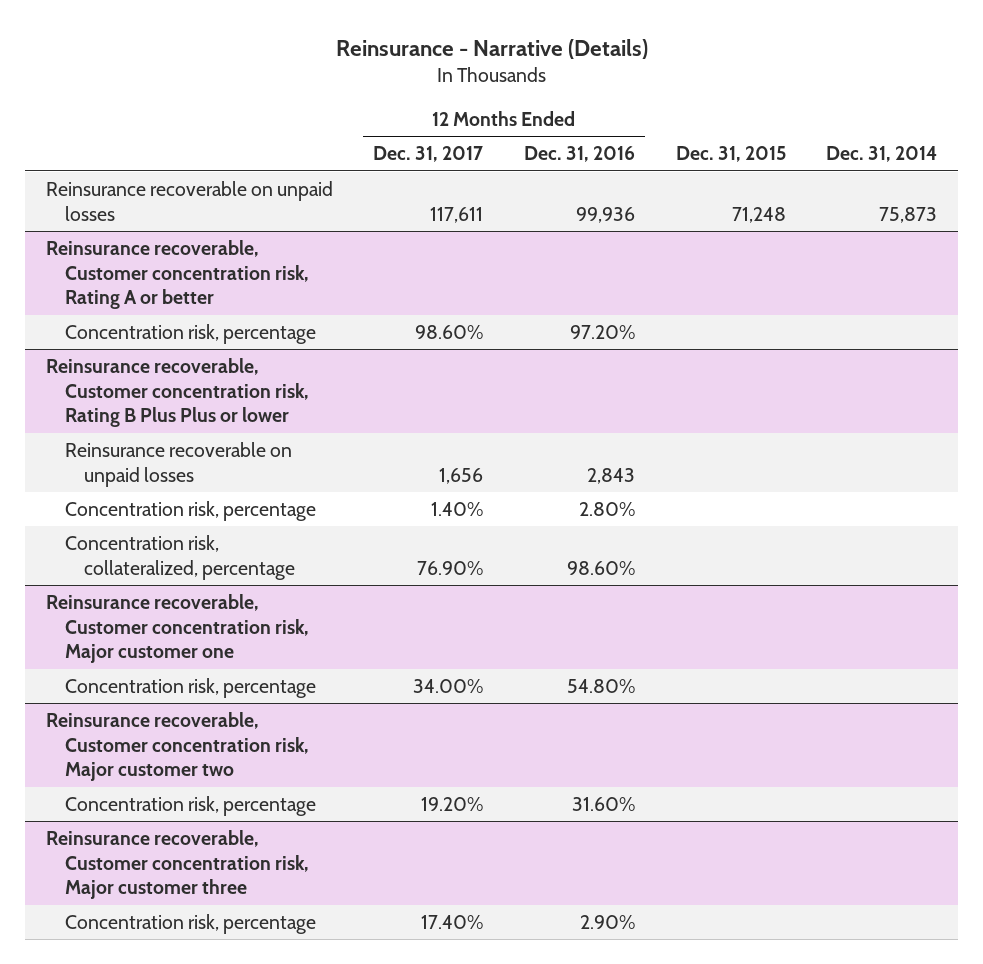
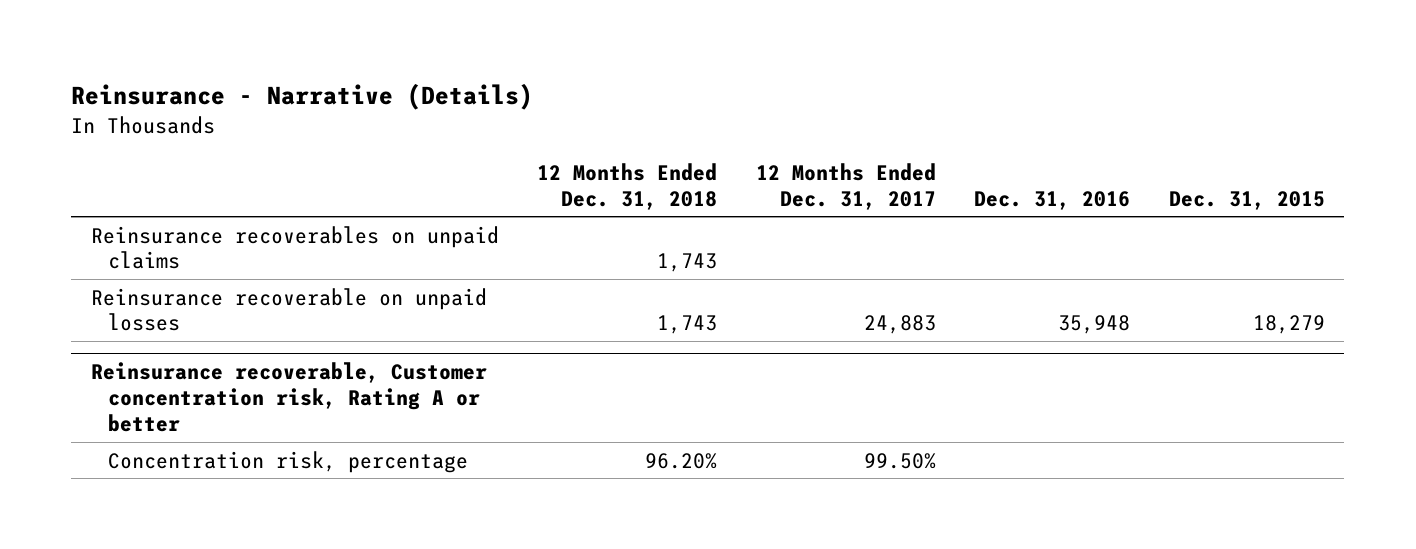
- | 12 Months Ended Dec. 31, 2017 | 12 Months Ended Dec. 31, 2016 | Dec. 31, 2015 | Dec. 31, 2014
+ | 12 Months Ended Dec. 31, 2018 | 12 Months Ended Dec. 31, 2017 | Dec. 31, 2016 | Dec. 31, 2015
- Reinsurance recoverable on unpaid losses | 117,611 | 99,936 | 71,248 | 75,873
+ Reinsurance recoverables on unpaid claims | 1,743 | | |
+ Reinsurance recoverable on unpaid losses | 1,743 | 24,883 | 35,948 | 18,279
@ Reinsurance recoverable, Customer concentration risk, Rating A or better
- Concentration risk, percentage | 98.60% | 97.20% | |
- Reinsurance recoverable, Customer concentration risk, Rating B Plus Plus or lower
- Reinsurance recoverable on unpaid losses | 1,656 | 2,843 | |
- Concentration risk, percentage | 1.40% | 2.80% | |
- Concentration risk, collateralized, percentage | 76.90% | 98.60% | |
- Reinsurance recoverable, Customer concentration risk, Major customer one
- Concentration risk, percentage | 34.00% | 54.80% | |
- Reinsurance recoverable, Customer concentration risk, Major customer two
- Concentration risk, percentage | 19.20% | 31.60% | |
- Reinsurance recoverable, Customer concentration risk, Major customer three
- Concentration risk, percentage | 17.40% | 2.90% | |
@ Reinsurance recoverable, Customer concentration risk, Rating A or better
+ Concentration risk, percentage | 96.20% | 99.50% | |

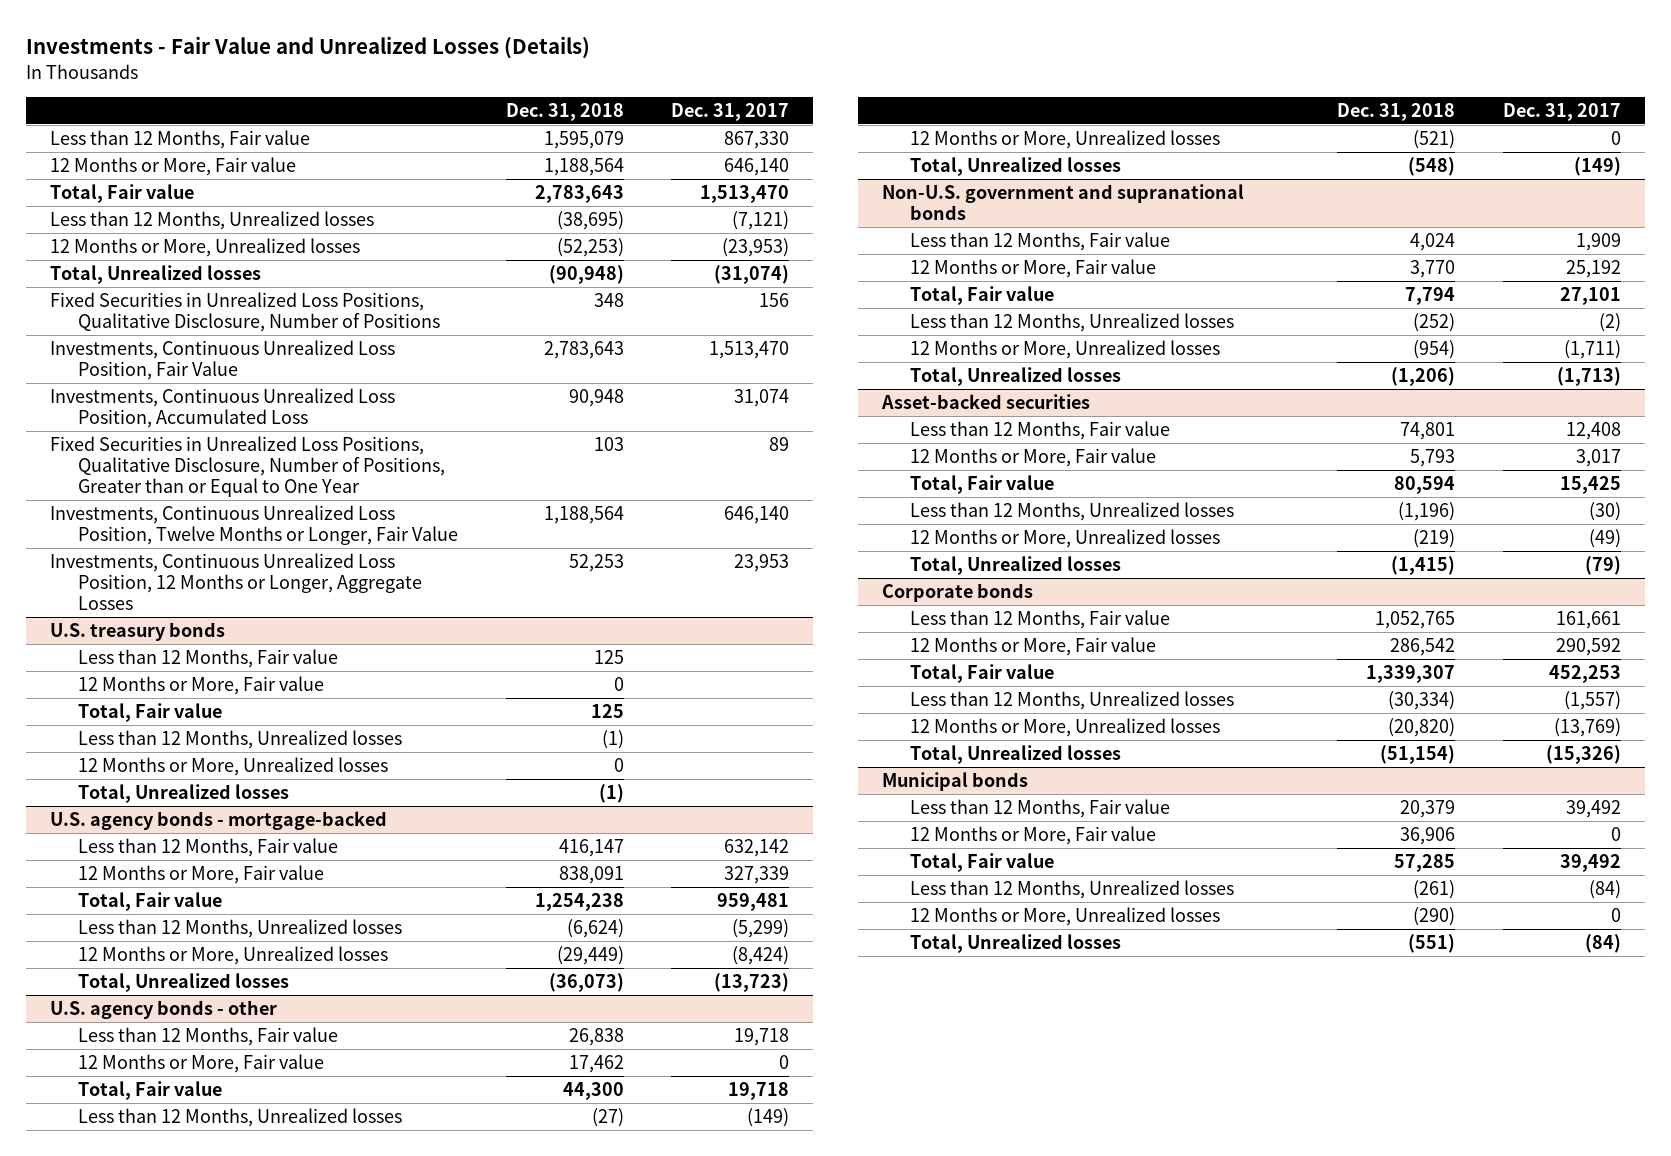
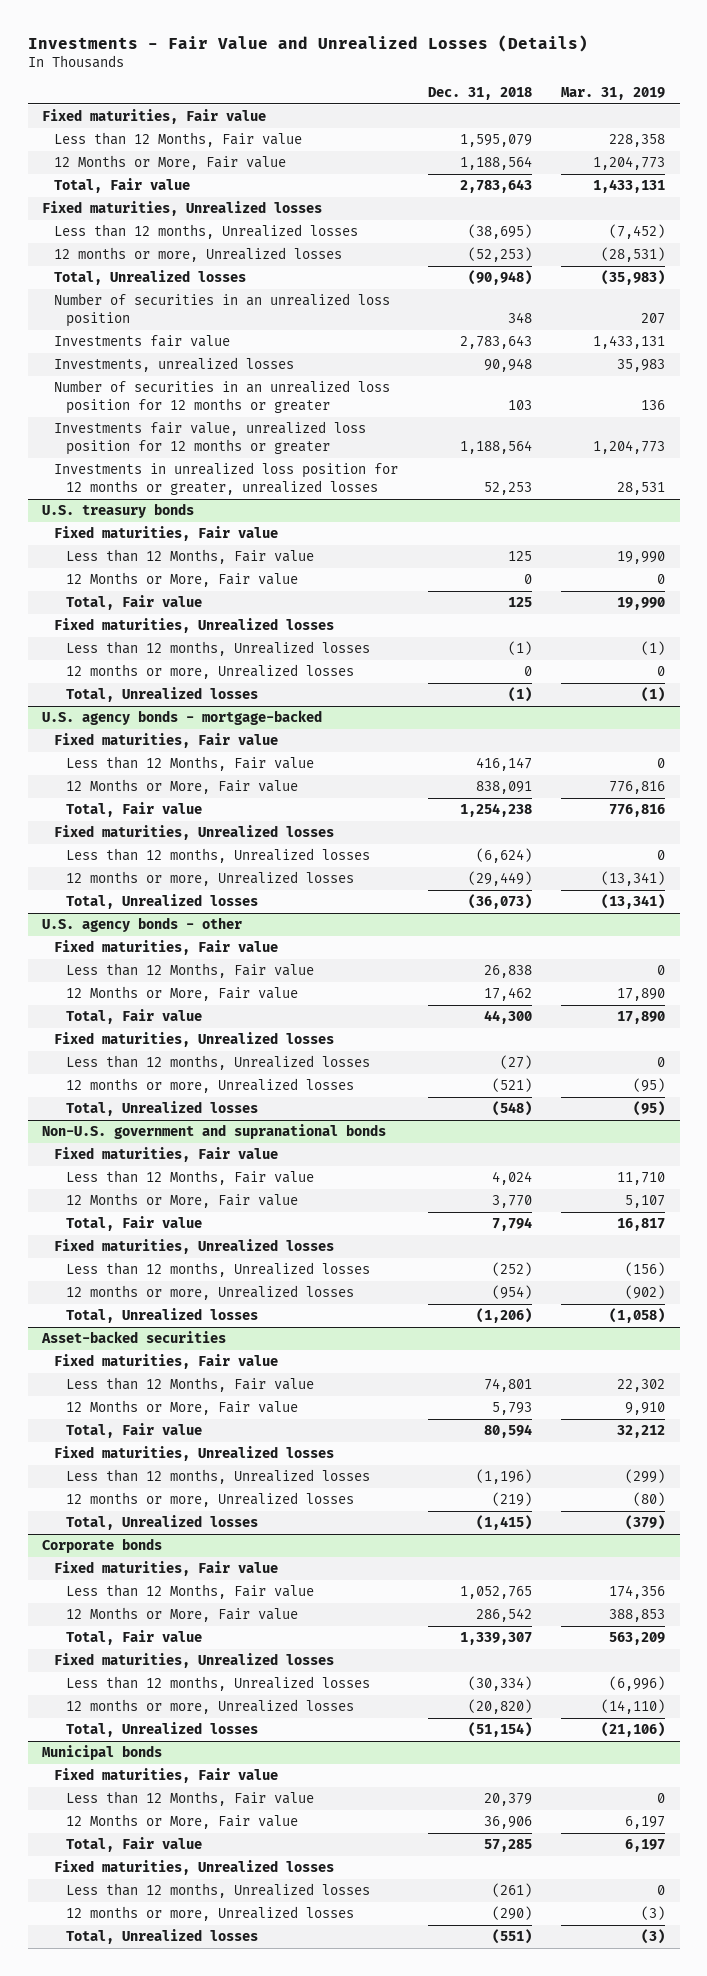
- | Dec. 31, 2018 | Dec. 31, 2017
+ | Dec. 31, 2018 | Mar. 31, 2019
+ Fixed maturities, Fair value
- Less than 12 Months, Unrealized losses | (38,695) | (7,121)
- 12 Months or More, Unrealized losses | (52,253) | (23,953)
+ Fixed maturities, Unrealized losses
+ Less than 12 months, Unrealized losses | (38,695) | (7,452)
+ 12 months or more, Unrealized losses | (52,253) | (28,531)
- Fixed Securities in Unrealized Loss Positions, Qualitative Disclosure, Number of Positions | 348 | 156
- Investments, Continuous Unrealized Loss Position, Fair Value | 2,783,643 | 1,513,470
- Investments, Continuous Unrealized Loss Position, Accumulated Loss | 90,948 | 31,074
- Fixed Securities in Unrealized Loss Positions, Qualitative Disclosure, Number of Positions, Greater than or Equal to One Year | 103 | 89
- Investments, Continuous Unrealized Loss Position, Twelve Months or Longer, Fair Value | 1,188,564 | 646,140
- Investments, Continuous Unrealized Loss Position, 12 Months or Longer, Aggregate Losses | 52,253 | 23,953
+ Number of securities in an unrealized loss position | 348 | 207
+ Investments fair value | 2,783,643 | 1,433,131
+ Investments, unrealized losses | 90,948 | 35,983
+ Number of securities in an unrealized loss position for 12 months or greater | 103 | 136
+ Investments fair value, unrealized loss position for 12 months or greater | 1,188,564 | 1,204,773
+ Investments in unrealized loss position for 12 months or greater, unrealized losses | 52,253 | 28,531
@ U.S. treasury bonds
+ Fixed maturities, Fair value
- Less than 12 Months, Unrealized losses | (1) |
- 12 Months or More, Unrealized losses | 0 |
+ Fixed maturities, Unrealized losses
+ Less than 12 months, Unrealized losses | (1) | (1)
+ 12 months or more, Unrealized losses | 0 | 0
@ U.S. agency bonds - mortgage-backed
+ Fixed maturities, Fair value
- Less than 12 Months, Unrealized losses | (6,624) | (5,299)
- 12 Months or More, Unrealized losses | (29,449) | (8,424)
+ Fixed maturities, Unrealized losses
+ Less than 12 months, Unrealized losses | (6,624) | 0
+ 12 months or more, Unrealized losses | (29,449) | (13,341)
@ U.S. agency bonds - other
+ Fixed maturities, Fair value
- Less than 12 Months, Unrealized losses | (27) | (149)
- 12 Months or More, Unrealized losses | (521) | 0
+ Fixed maturities, Unrealized losses
+ Less than 12 months, Unrealized losses | (27) | 0
+ 12 months or more, Unrealized losses | (521) | (95)
@ Non-U.S. government and supranational bonds
+ Fixed maturities, Fair value
- Less than 12 Months, Unrealized losses | (252) | (2)
- 12 Months or More, Unrealized losses | (954) | (1,711)
+ Fixed maturities, Unrealized losses
+ Less than 12 months, Unrealized losses | (252) | (156)
+ 12 months or more, Unrealized losses | (954) | (902)
@ Asset-backed securities
+ Fixed maturities, Fair value
- Less than 12 Months, Unrealized losses | (1,196) | (30)
- 12 Months or More, Unrealized losses | (219) | (49)
+ Fixed maturities, Unrealized losses
+ Less than 12 months, Unrealized losses | (1,196) | (299)
+ 12 months or more, Unrealized losses | (219) | (80)
@ Corporate bonds
+ Fixed maturities, Fair value
- Less than 12 Months, Unrealized losses | (30,334) | (1,557)
- 12 Months or More, Unrealized losses | (20,820) | (13,769)
+ Fixed maturities, Unrealized losses
+ Less than 12 months, Unrealized losses | (30,334) | (6,996)
+ 12 months or more, Unrealized losses | (20,820) | (14,110)
@ Municipal bonds
+ Fixed maturities, Fair value
- Less than 12 Months, Unrealized losses | (261) | (84)
- 12 Months or More, Unrealized losses | (290) | 0
+ Fixed maturities, Unrealized losses
+ Less than 12 months, Unrealized losses | (261) | 0
+ 12 months or more, Unrealized losses | (290) | (3)

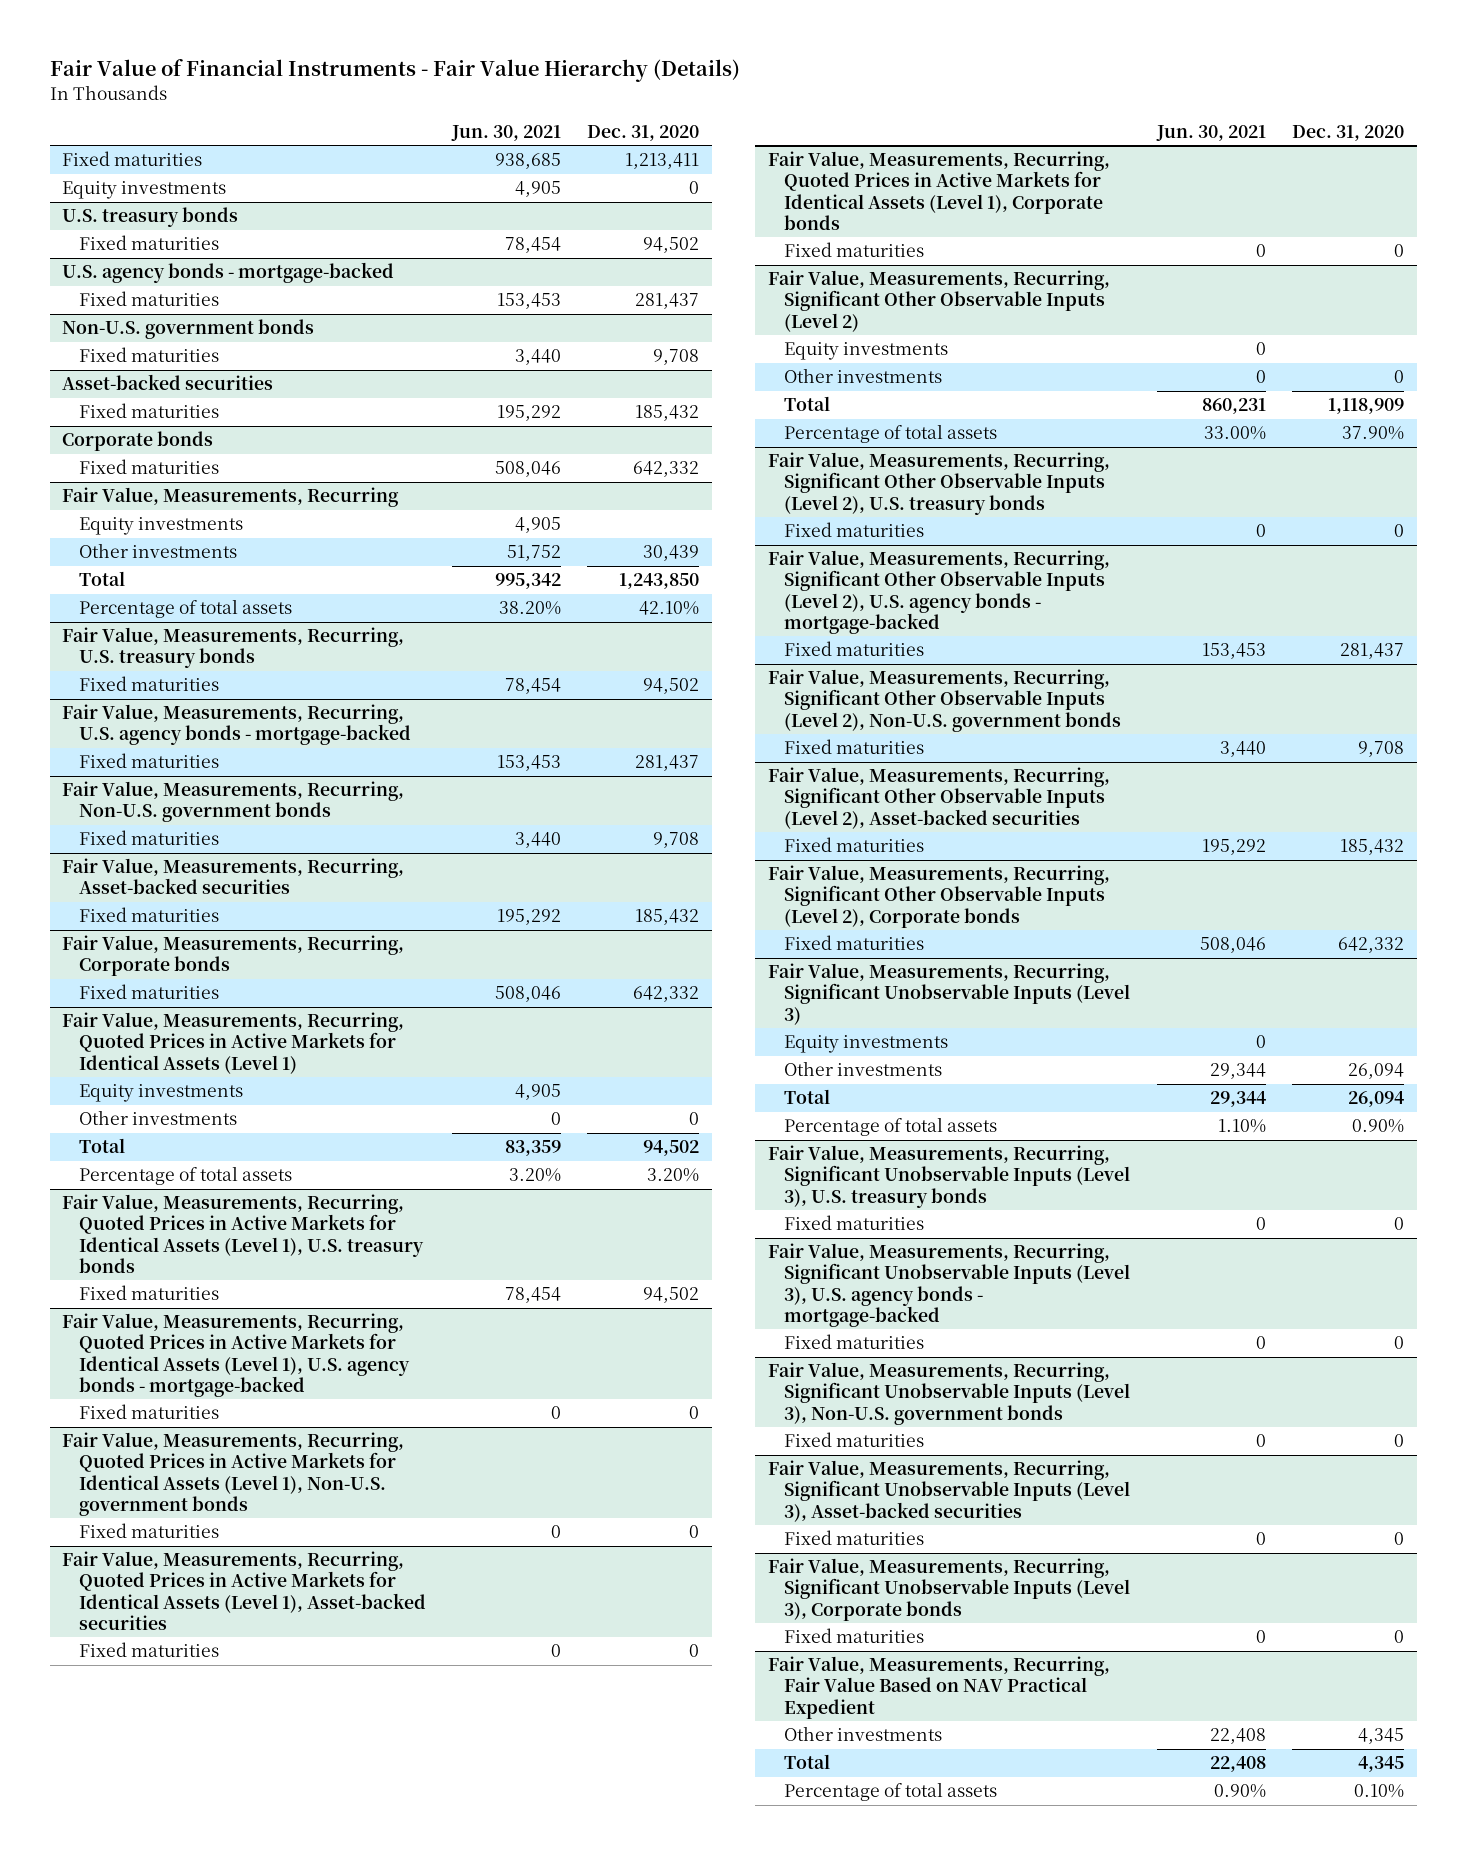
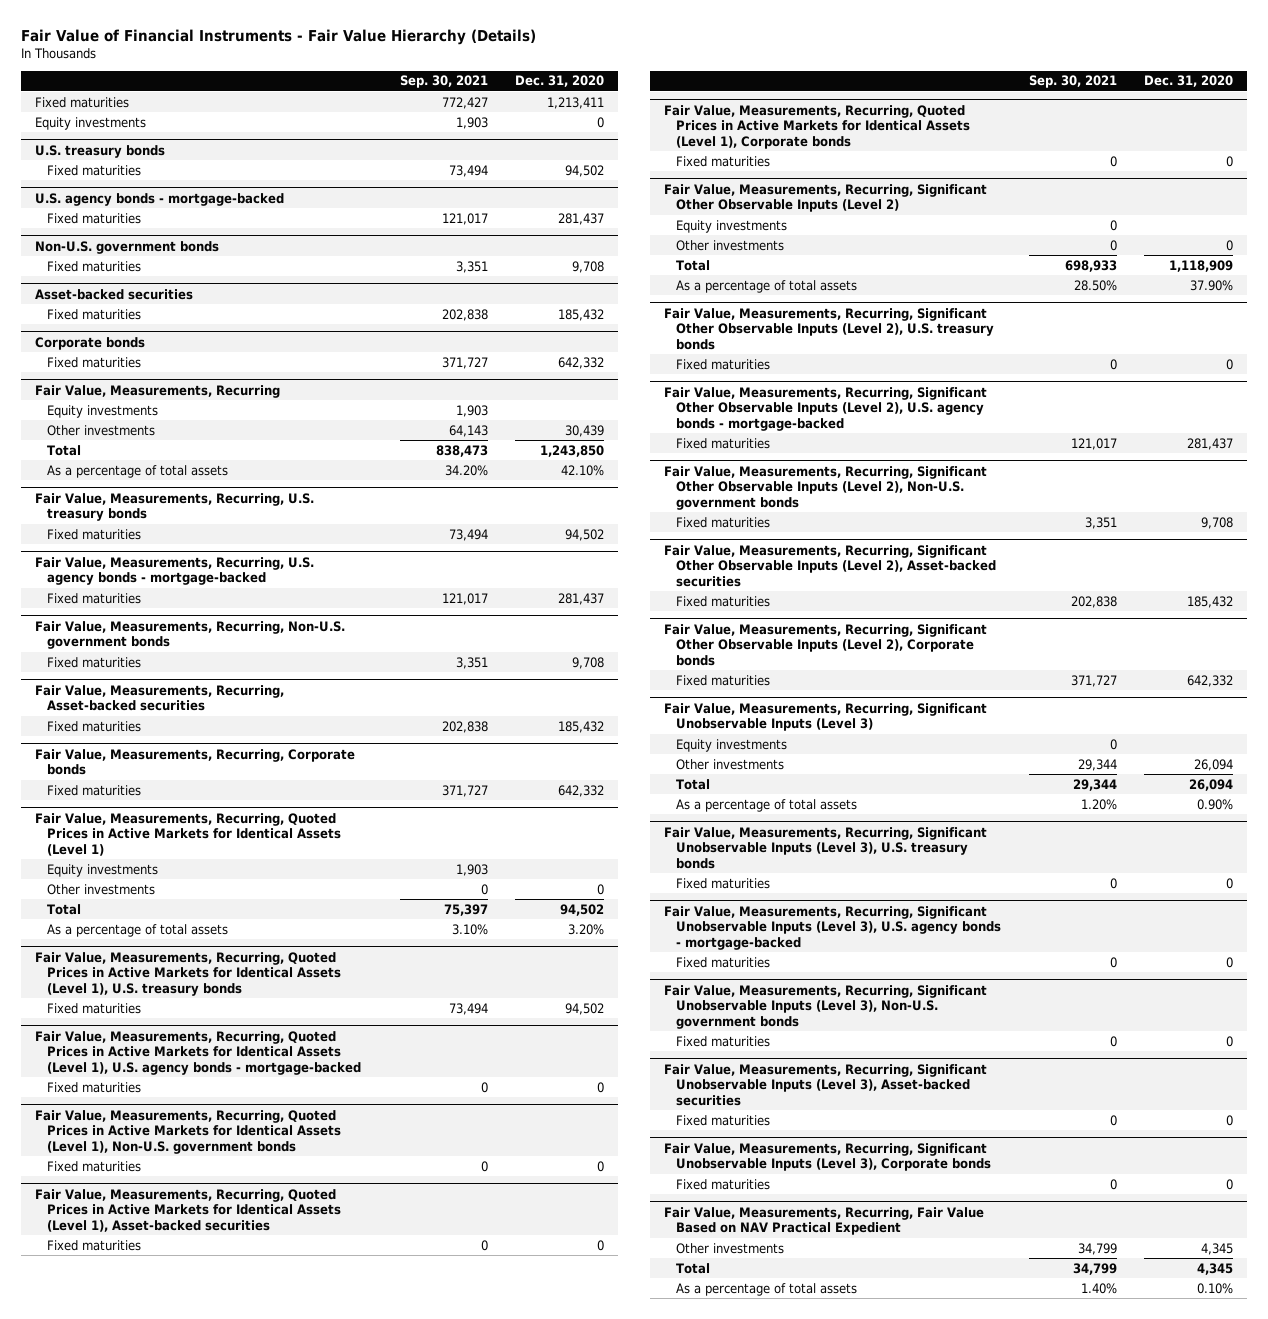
- | Jun. 30, 2021 | Dec. 31, 2020
+ | Sep. 30, 2021 | Dec. 31, 2020
@ Fair Value, Measurements, Recurring
- Percentage of total assets | 38.20% | 42.10%
+ As a percentage of total assets | 34.20% | 42.10%
@ Fair Value, Measurements, Recurring, Quoted Prices in Active Markets for Identical Assets (Level 1)
- Percentage of total assets | 3.20% | 3.20%
+ As a percentage of total assets | 3.10% | 3.20%
@ Fair Value, Measurements, Recurring, Significant Other Observable Inputs (Level 2)
- Percentage of total assets | 33.00% | 37.90%
+ As a percentage of total assets | 28.50% | 37.90%
@ Fair Value, Measurements, Recurring, Significant Unobservable Inputs (Level 3)
- Percentage of total assets | 1.10% | 0.90%
+ As a percentage of total assets | 1.20% | 0.90%
@ Fair Value, Measurements, Recurring, Fair Value Based on NAV Practical Expedient
- Percentage of total assets | 0.90% | 0.10%
+ As a percentage of total assets | 1.40% | 0.10%

